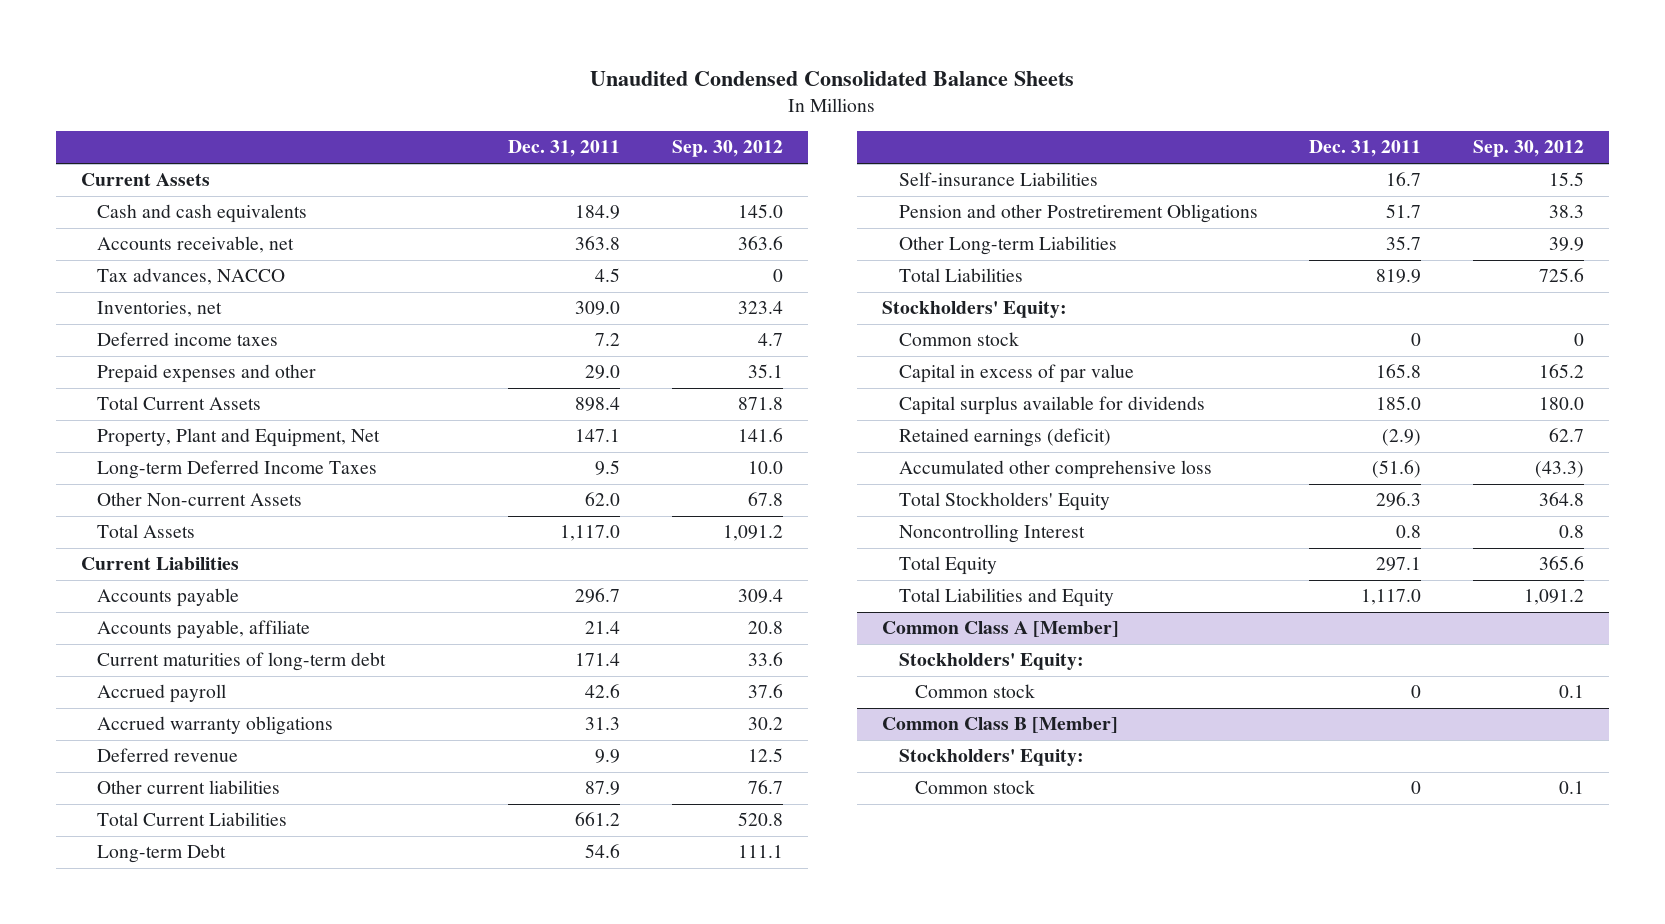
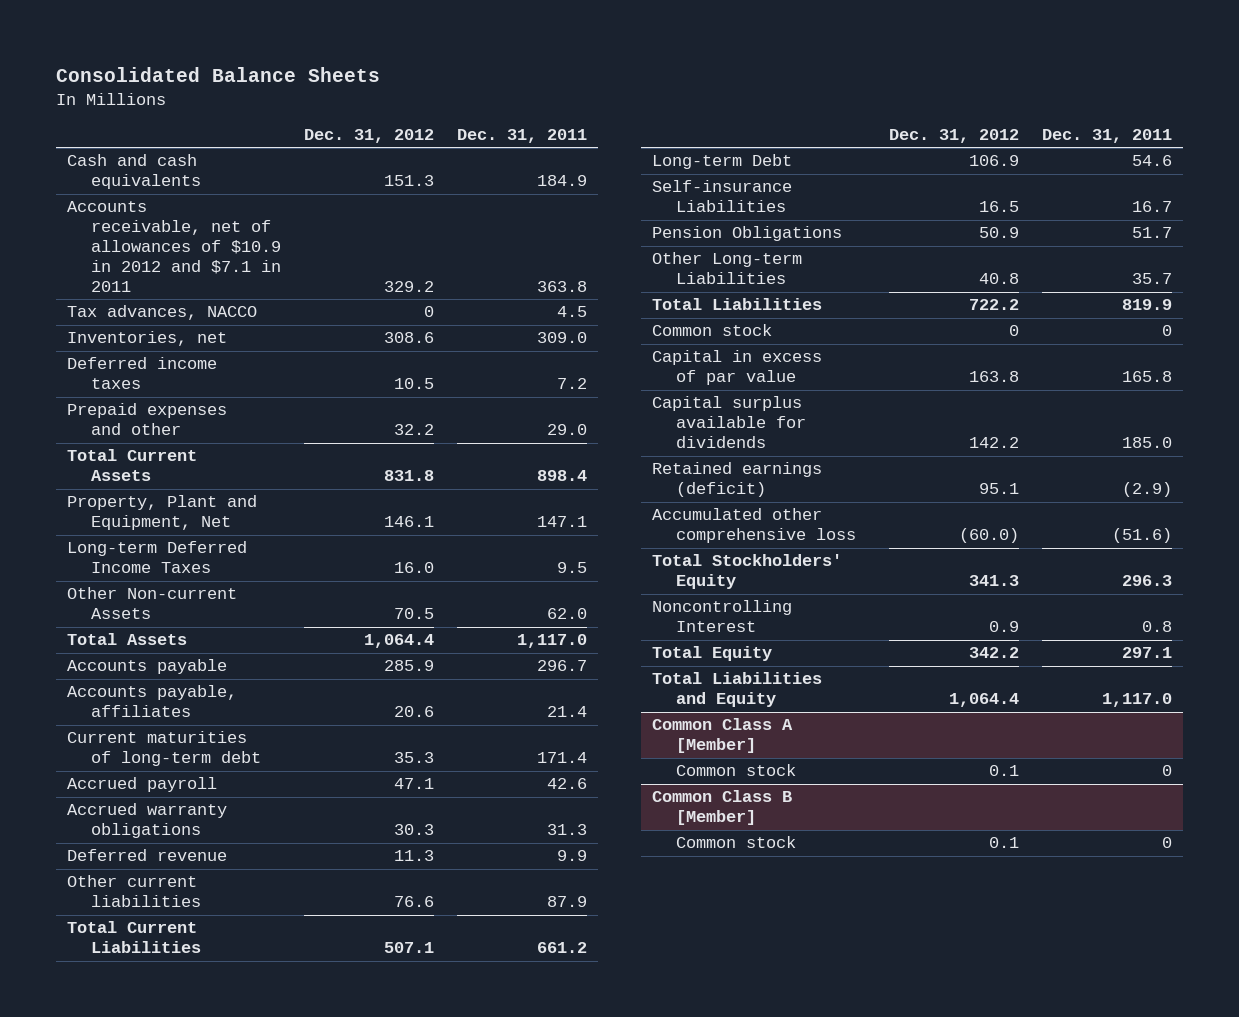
- Unaudited Condensed Consolidated Balance Sheets
+ Consolidated Balance Sheets
- | Dec. 31, 2011 | Sep. 30, 2012
+ | Dec. 31, 2012 | Dec. 31, 2011
- Current Assets
- Accounts receivable, net | 363.8 | 363.6
+ Accounts receivable, net of allowances of $10.9 in 2012 and $7.1 in 2011 | 329.2 | 363.8
- Current Liabilities
- Accounts payable, affiliate | 21.4 | 20.8
+ Accounts payable, affiliates | 20.6 | 21.4
- Pension and other Postretirement Obligations | 51.7 | 38.3
+ Pension Obligations | 50.9 | 51.7
- Stockholders' Equity:
@ Common Class A [Member]
- Stockholders' Equity:
@ Common Class B [Member]
- Stockholders' Equity:

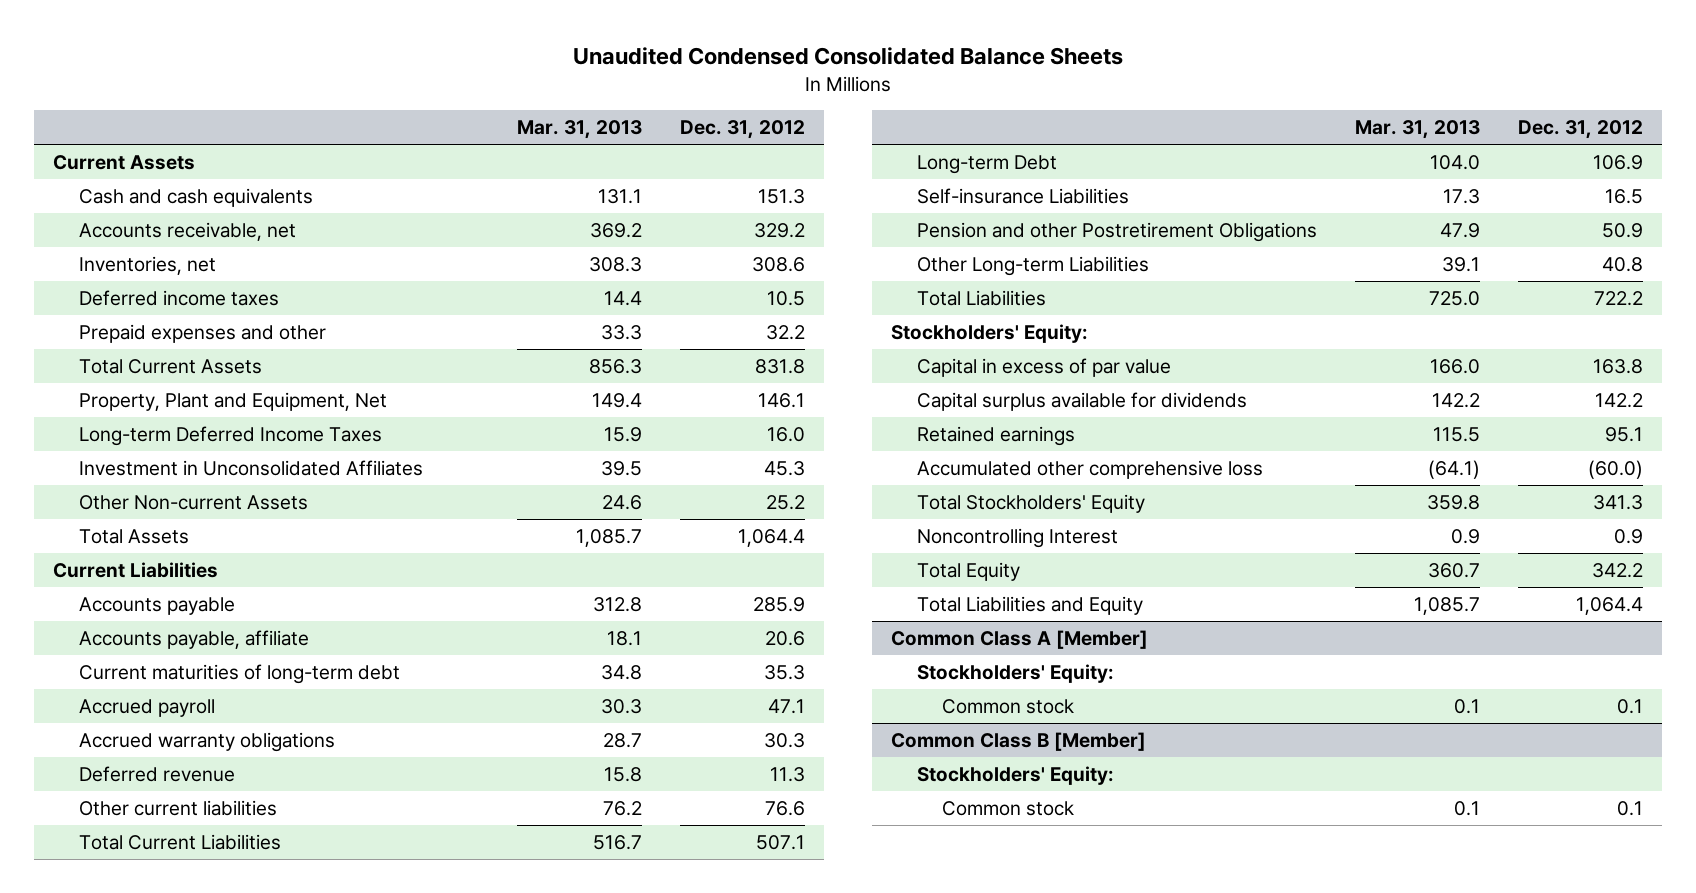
- Consolidated Balance Sheets
+ Unaudited Condensed Consolidated Balance Sheets
- | Dec. 31, 2012 | Dec. 31, 2011
+ | Mar. 31, 2013 | Dec. 31, 2012
+ Current Assets
- Accounts receivable, net of allowances of $10.9 in 2012 and $7.1 in 2011 | 329.2 | 363.8
- Tax advances, NACCO | 0 | 4.5
+ Accounts receivable, net | 369.2 | 329.2
- Other Non-current Assets | 70.5 | 62.0
+ Investment in Unconsolidated Affiliates | 39.5 | 45.3
+ Other Non-current Assets | 24.6 | 25.2
+ Current Liabilities
- Accounts payable, affiliates | 20.6 | 21.4
+ Accounts payable, affiliate | 18.1 | 20.6
- Pension Obligations | 50.9 | 51.7
+ Pension and other Postretirement Obligations | 47.9 | 50.9
- Common stock | 0 | 0
+ Stockholders' Equity:
- Retained earnings (deficit) | 95.1 | (2.9)
+ Retained earnings | 115.5 | 95.1
@ Common Class A [Member]
+ Stockholders' Equity:
@ Common Class B [Member]
+ Stockholders' Equity:

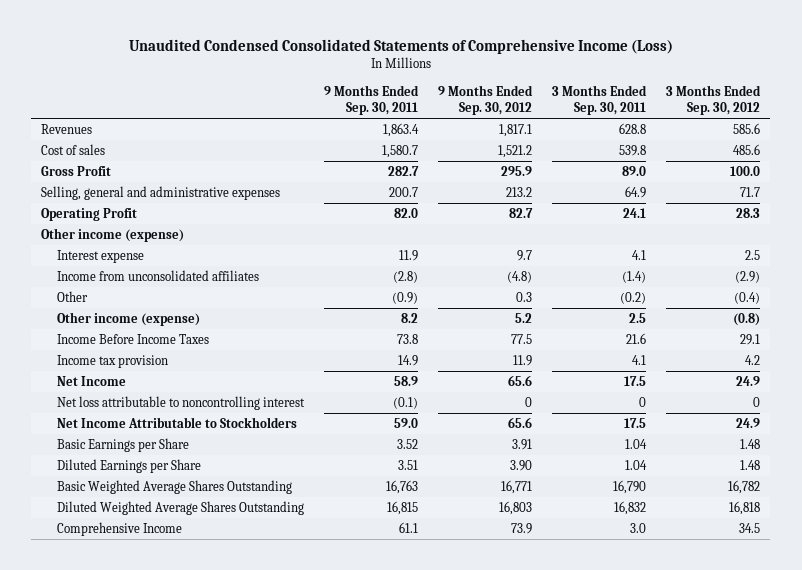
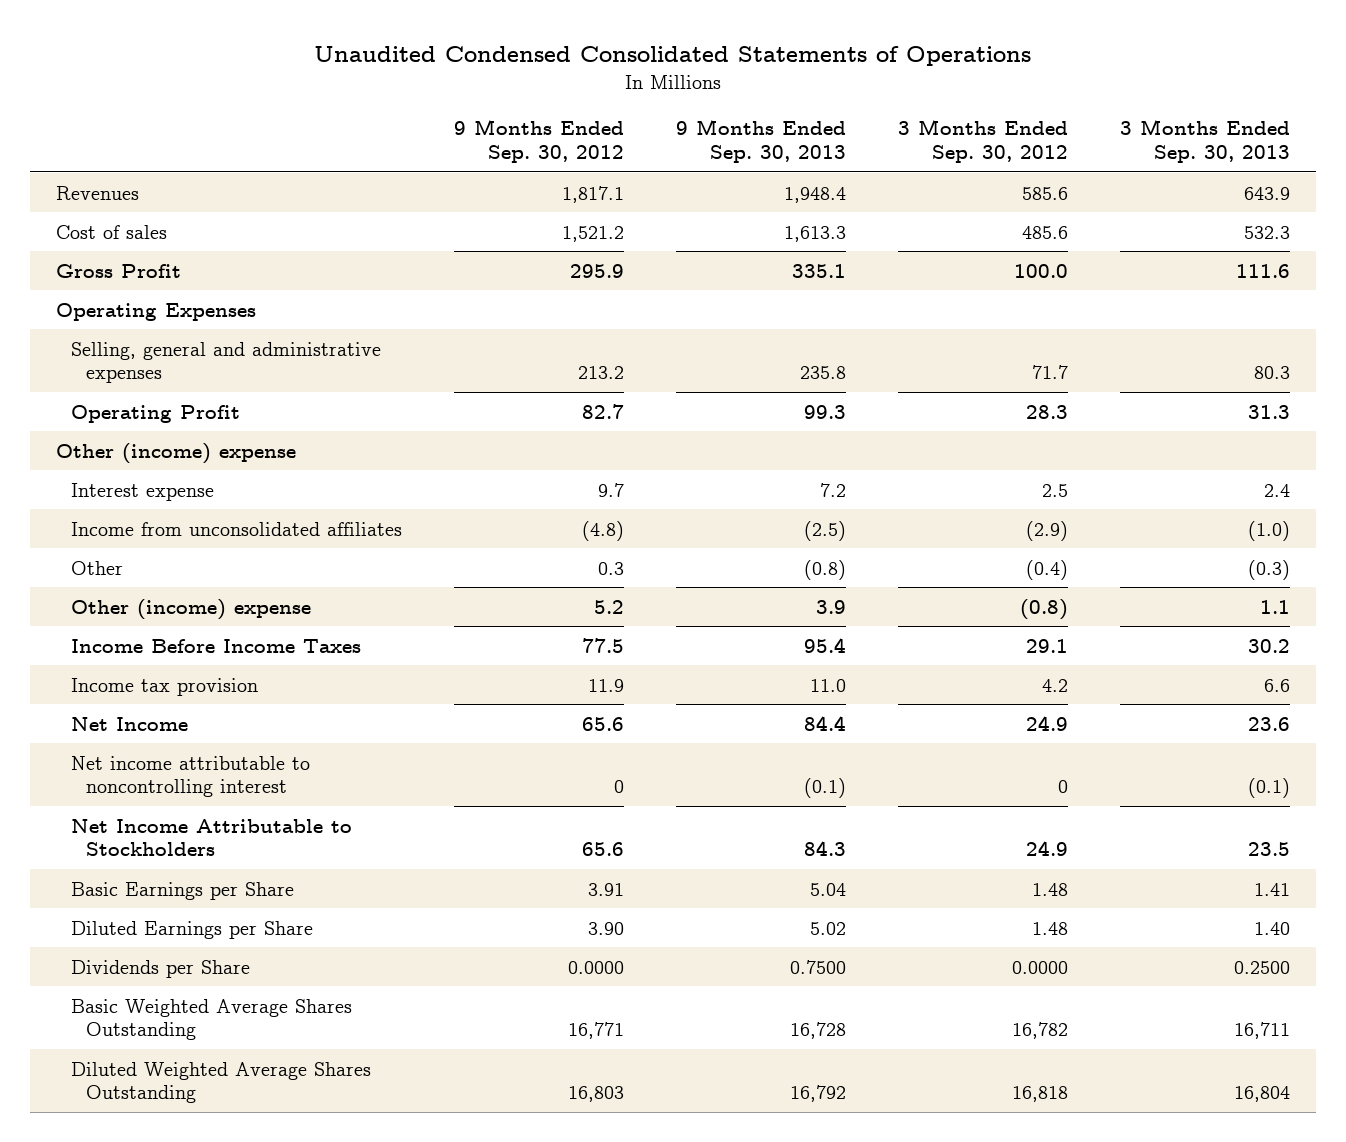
- Unaudited Condensed Consolidated Statements of Comprehensive Income (Loss)
+ Unaudited Condensed Consolidated Statements of Operations
- | 9 Months Ended Sep. 30, 2011 | 9 Months Ended Sep. 30, 2012 | 3 Months Ended Sep. 30, 2011 | 3 Months Ended Sep. 30, 2012
+ | 9 Months Ended Sep. 30, 2012 | 9 Months Ended Sep. 30, 2013 | 3 Months Ended Sep. 30, 2012 | 3 Months Ended Sep. 30, 2013
+ Operating Expenses
- Other income (expense)
+ Other (income) expense
- Other income (expense) | 8.2 | 5.2 | 2.5 | (0.8)
+ Other (income) expense | 5.2 | 3.9 | (0.8) | 1.1
- Net loss attributable to noncontrolling interest | (0.1) | 0 | 0 | 0
+ Net income attributable to noncontrolling interest | 0 | (0.1) | 0 | (0.1)
+ Dividends per Share | 0.0000 | 0.7500 | 0.0000 | 0.2500
- Comprehensive Income | 61.1 | 73.9 | 3.0 | 34.5

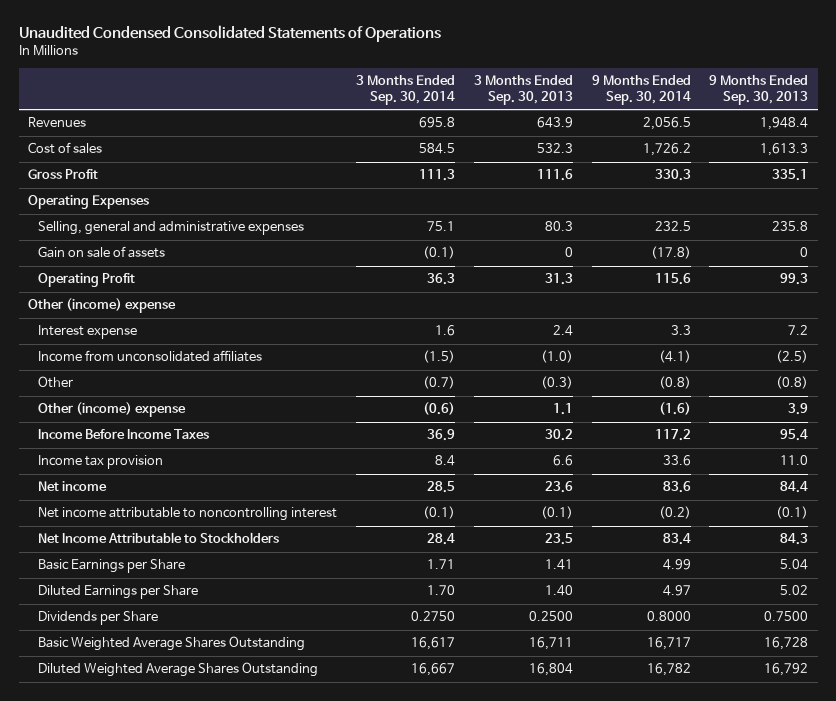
- | 9 Months Ended Sep. 30, 2012 | 9 Months Ended Sep. 30, 2013 | 3 Months Ended Sep. 30, 2012 | 3 Months Ended Sep. 30, 2013
+ | 3 Months Ended Sep. 30, 2014 | 3 Months Ended Sep. 30, 2013 | 9 Months Ended Sep. 30, 2014 | 9 Months Ended Sep. 30, 2013
+ Gain on sale of assets | (0.1) | 0 | (17.8) | 0
- Net Income | 65.6 | 84.4 | 24.9 | 23.6
+ Net income | 28.5 | 23.6 | 83.6 | 84.4

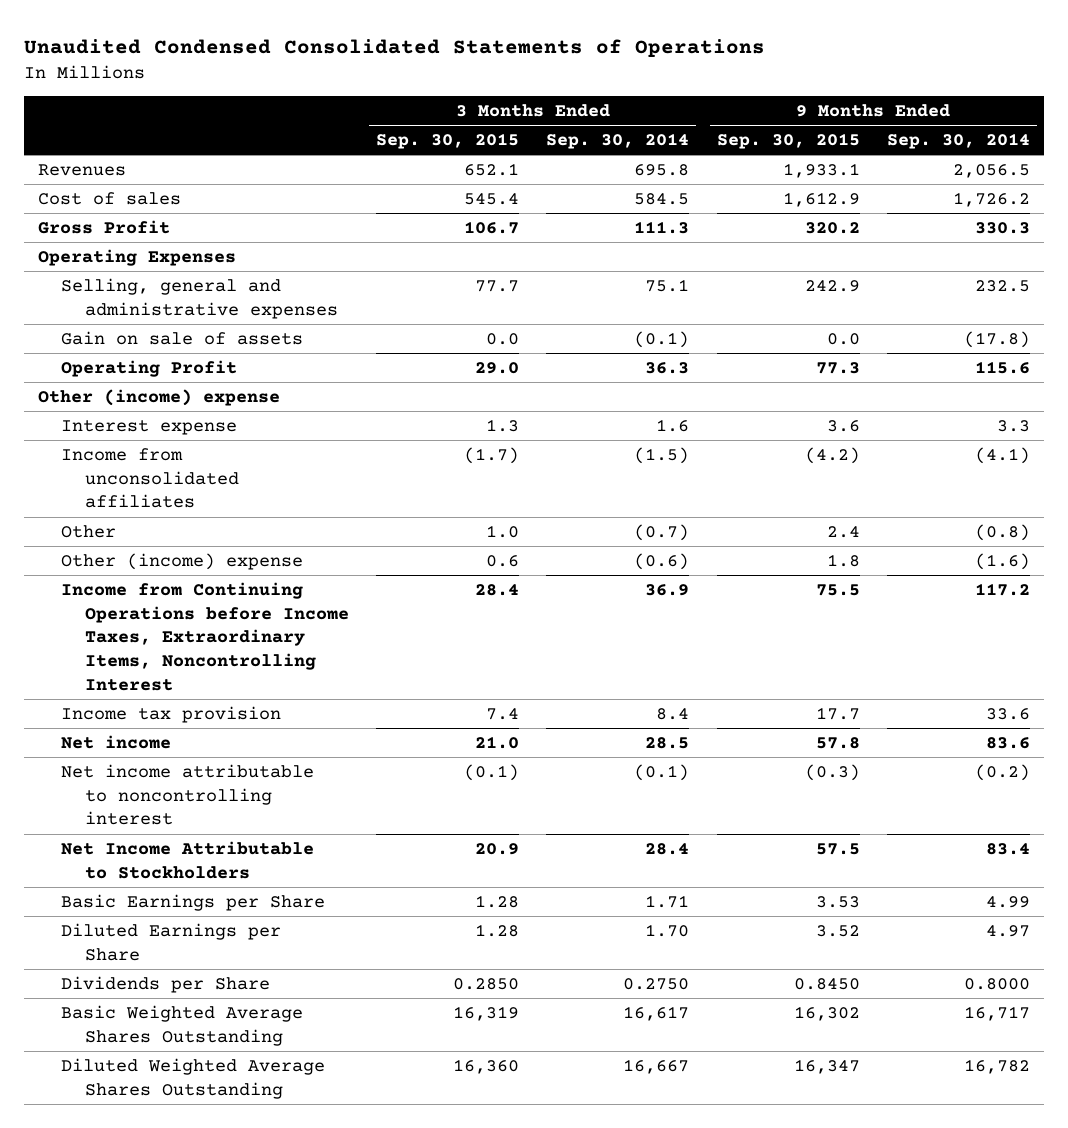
- | 3 Months Ended Sep. 30, 2014 | 3 Months Ended Sep. 30, 2013 | 9 Months Ended Sep. 30, 2014 | 9 Months Ended Sep. 30, 2013
+ | 3 Months Ended Sep. 30, 2015 | 3 Months Ended Sep. 30, 2014 | 9 Months Ended Sep. 30, 2015 | 9 Months Ended Sep. 30, 2014
- Income Before Income Taxes | 36.9 | 30.2 | 117.2 | 95.4
+ Income from Continuing Operations before Income Taxes, Extraordinary Items, Noncontrolling Interest | 28.4 | 36.9 | 75.5 | 117.2

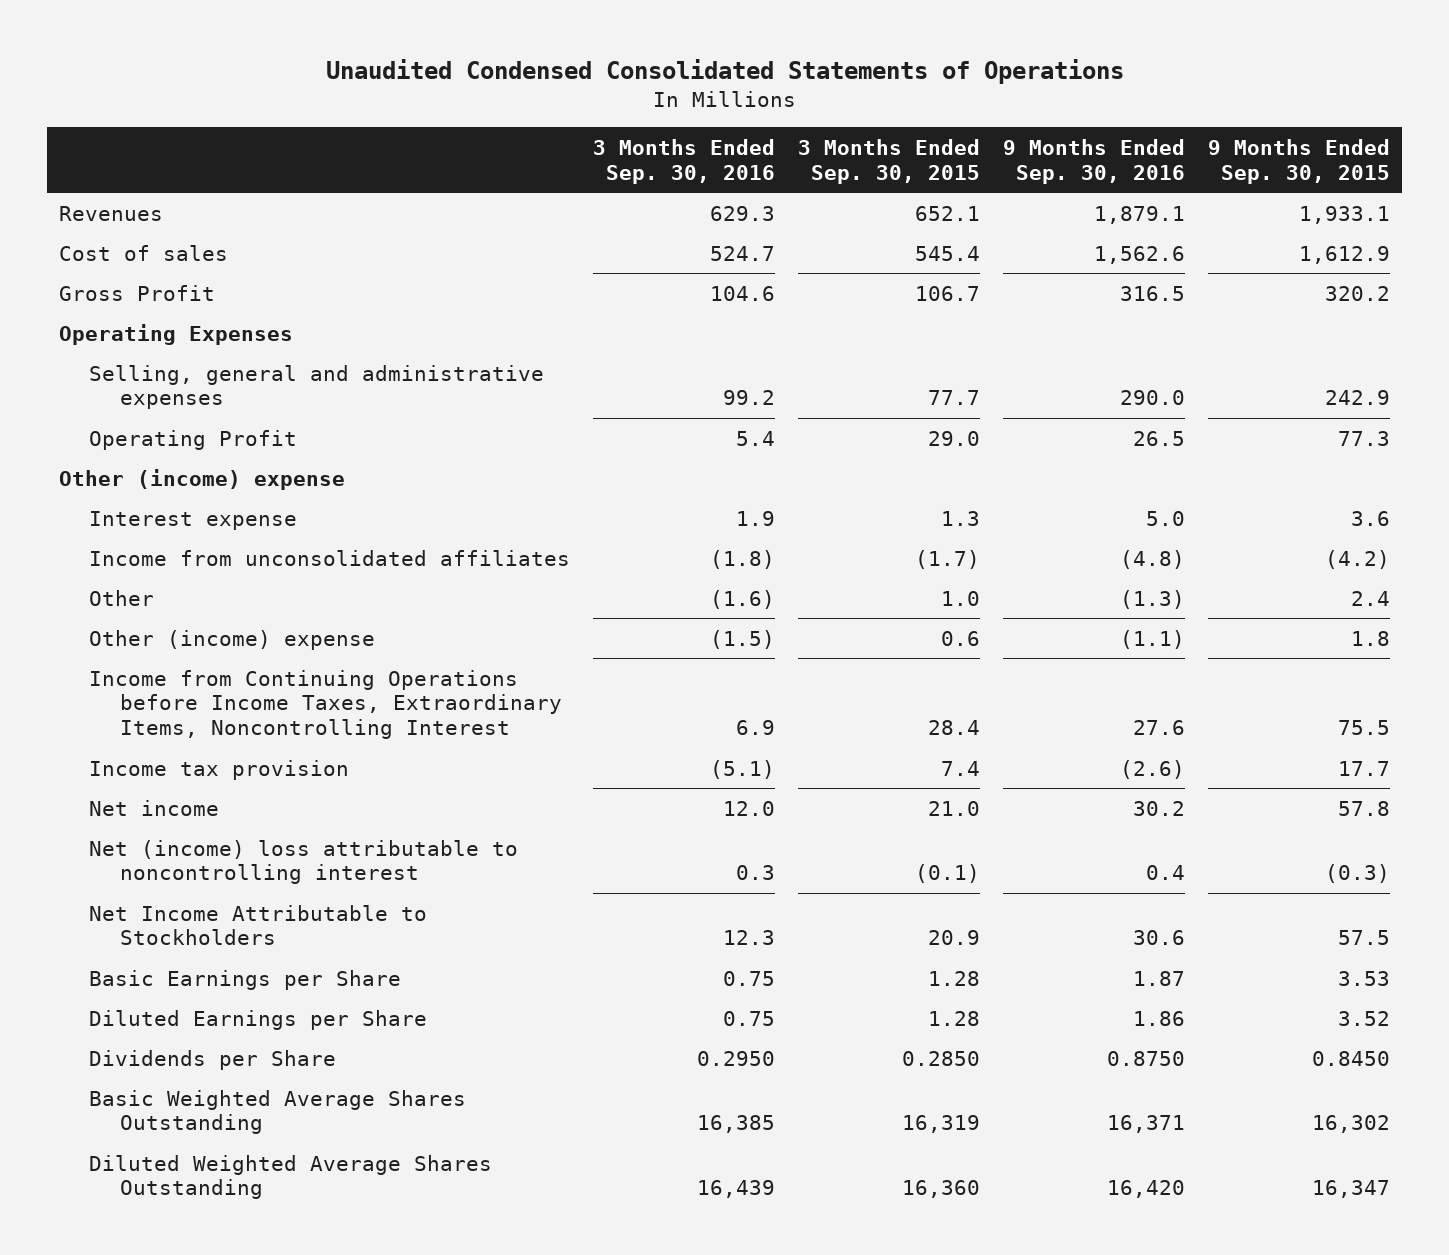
- | 3 Months Ended Sep. 30, 2015 | 3 Months Ended Sep. 30, 2014 | 9 Months Ended Sep. 30, 2015 | 9 Months Ended Sep. 30, 2014
+ | 3 Months Ended Sep. 30, 2016 | 3 Months Ended Sep. 30, 2015 | 9 Months Ended Sep. 30, 2016 | 9 Months Ended Sep. 30, 2015
- Gain on sale of assets | 0.0 | (0.1) | 0.0 | (17.8)
- Net income attributable to noncontrolling interest | (0.1) | (0.1) | (0.3) | (0.2)
+ Net (income) loss attributable to noncontrolling interest | 0.3 | (0.1) | 0.4 | (0.3)

